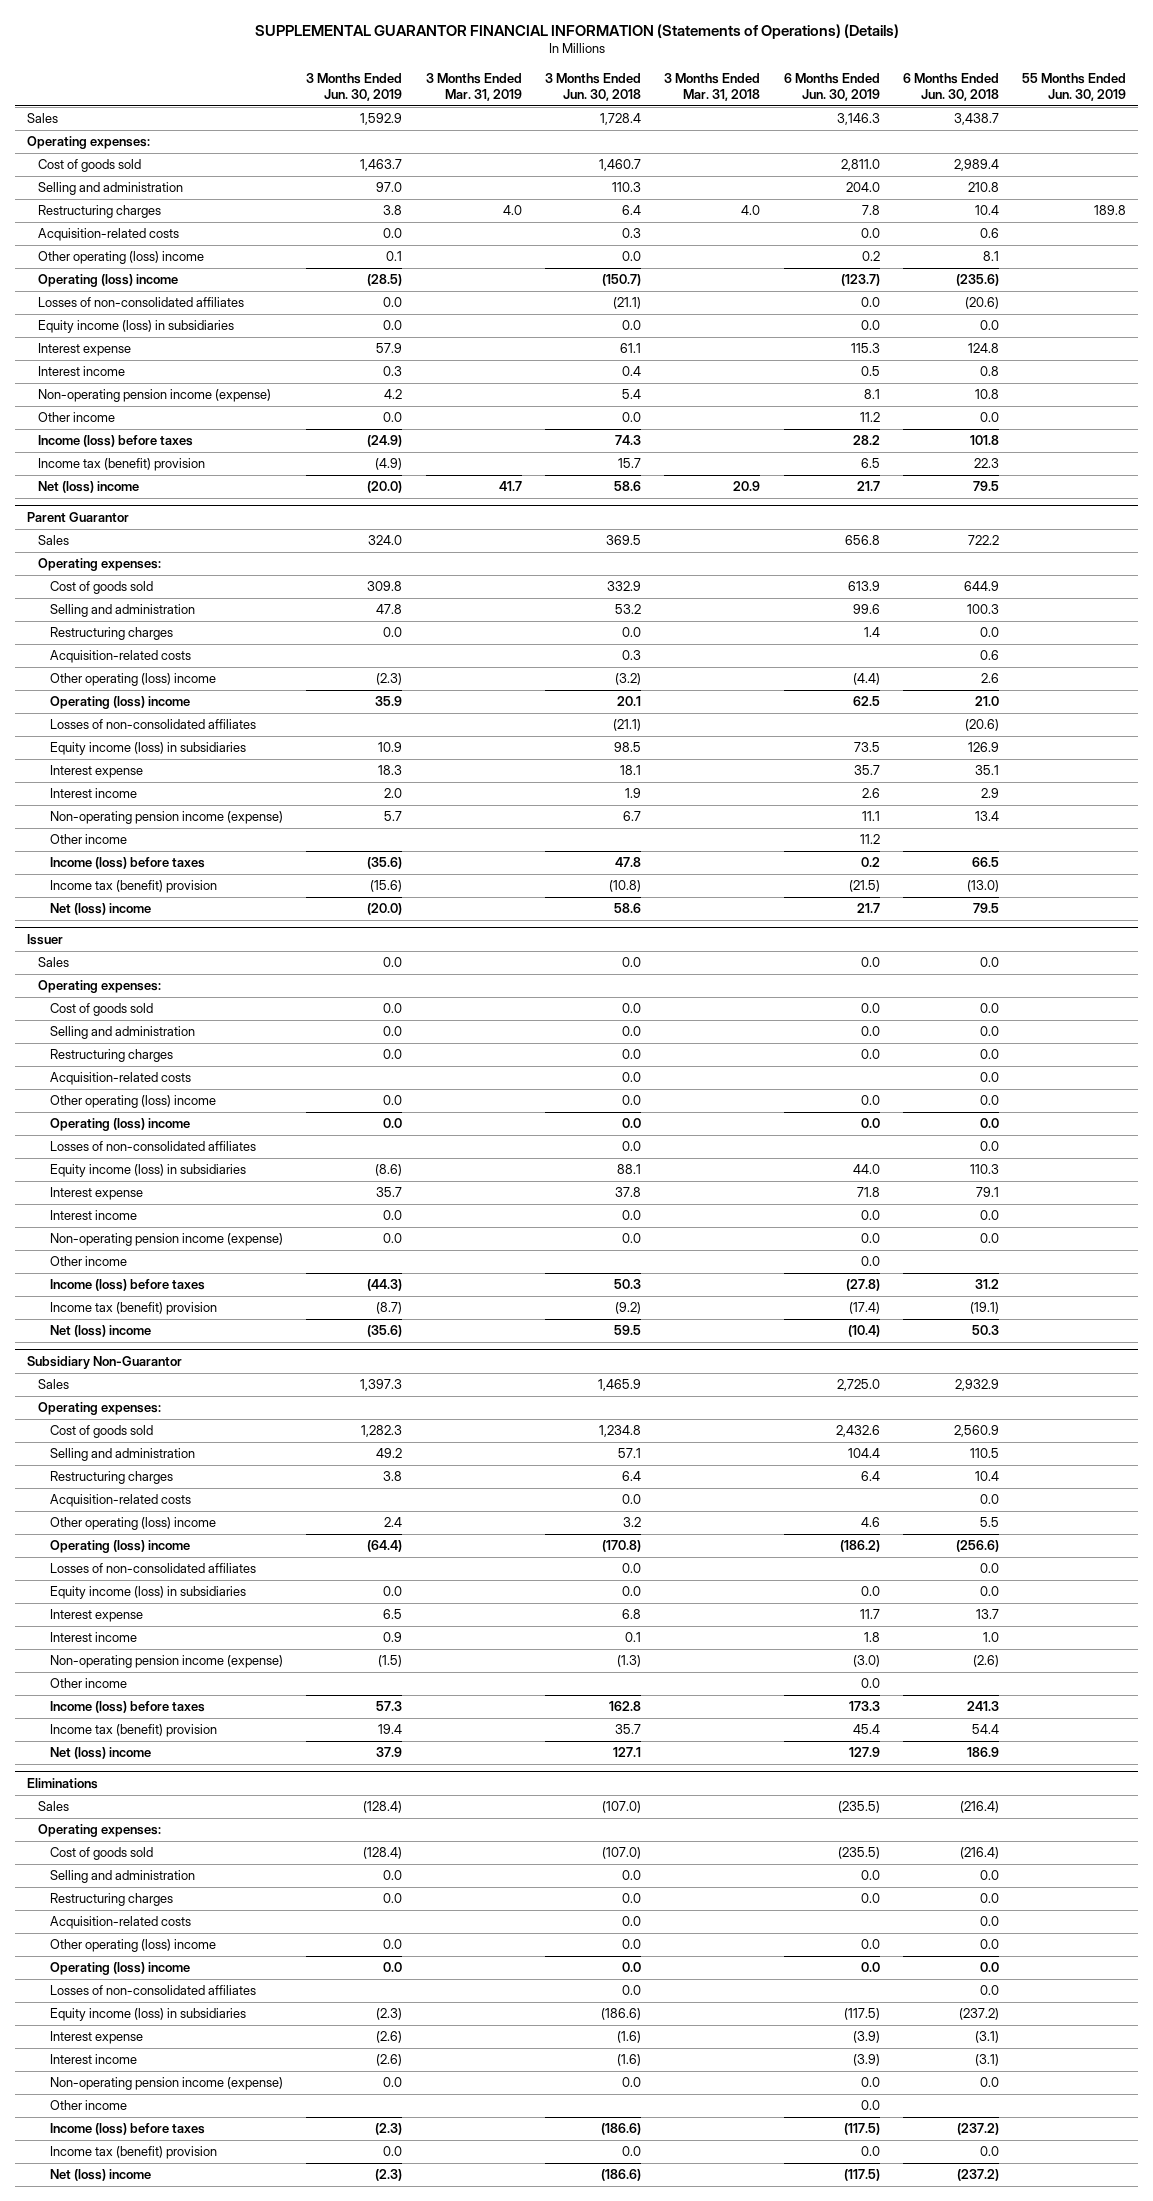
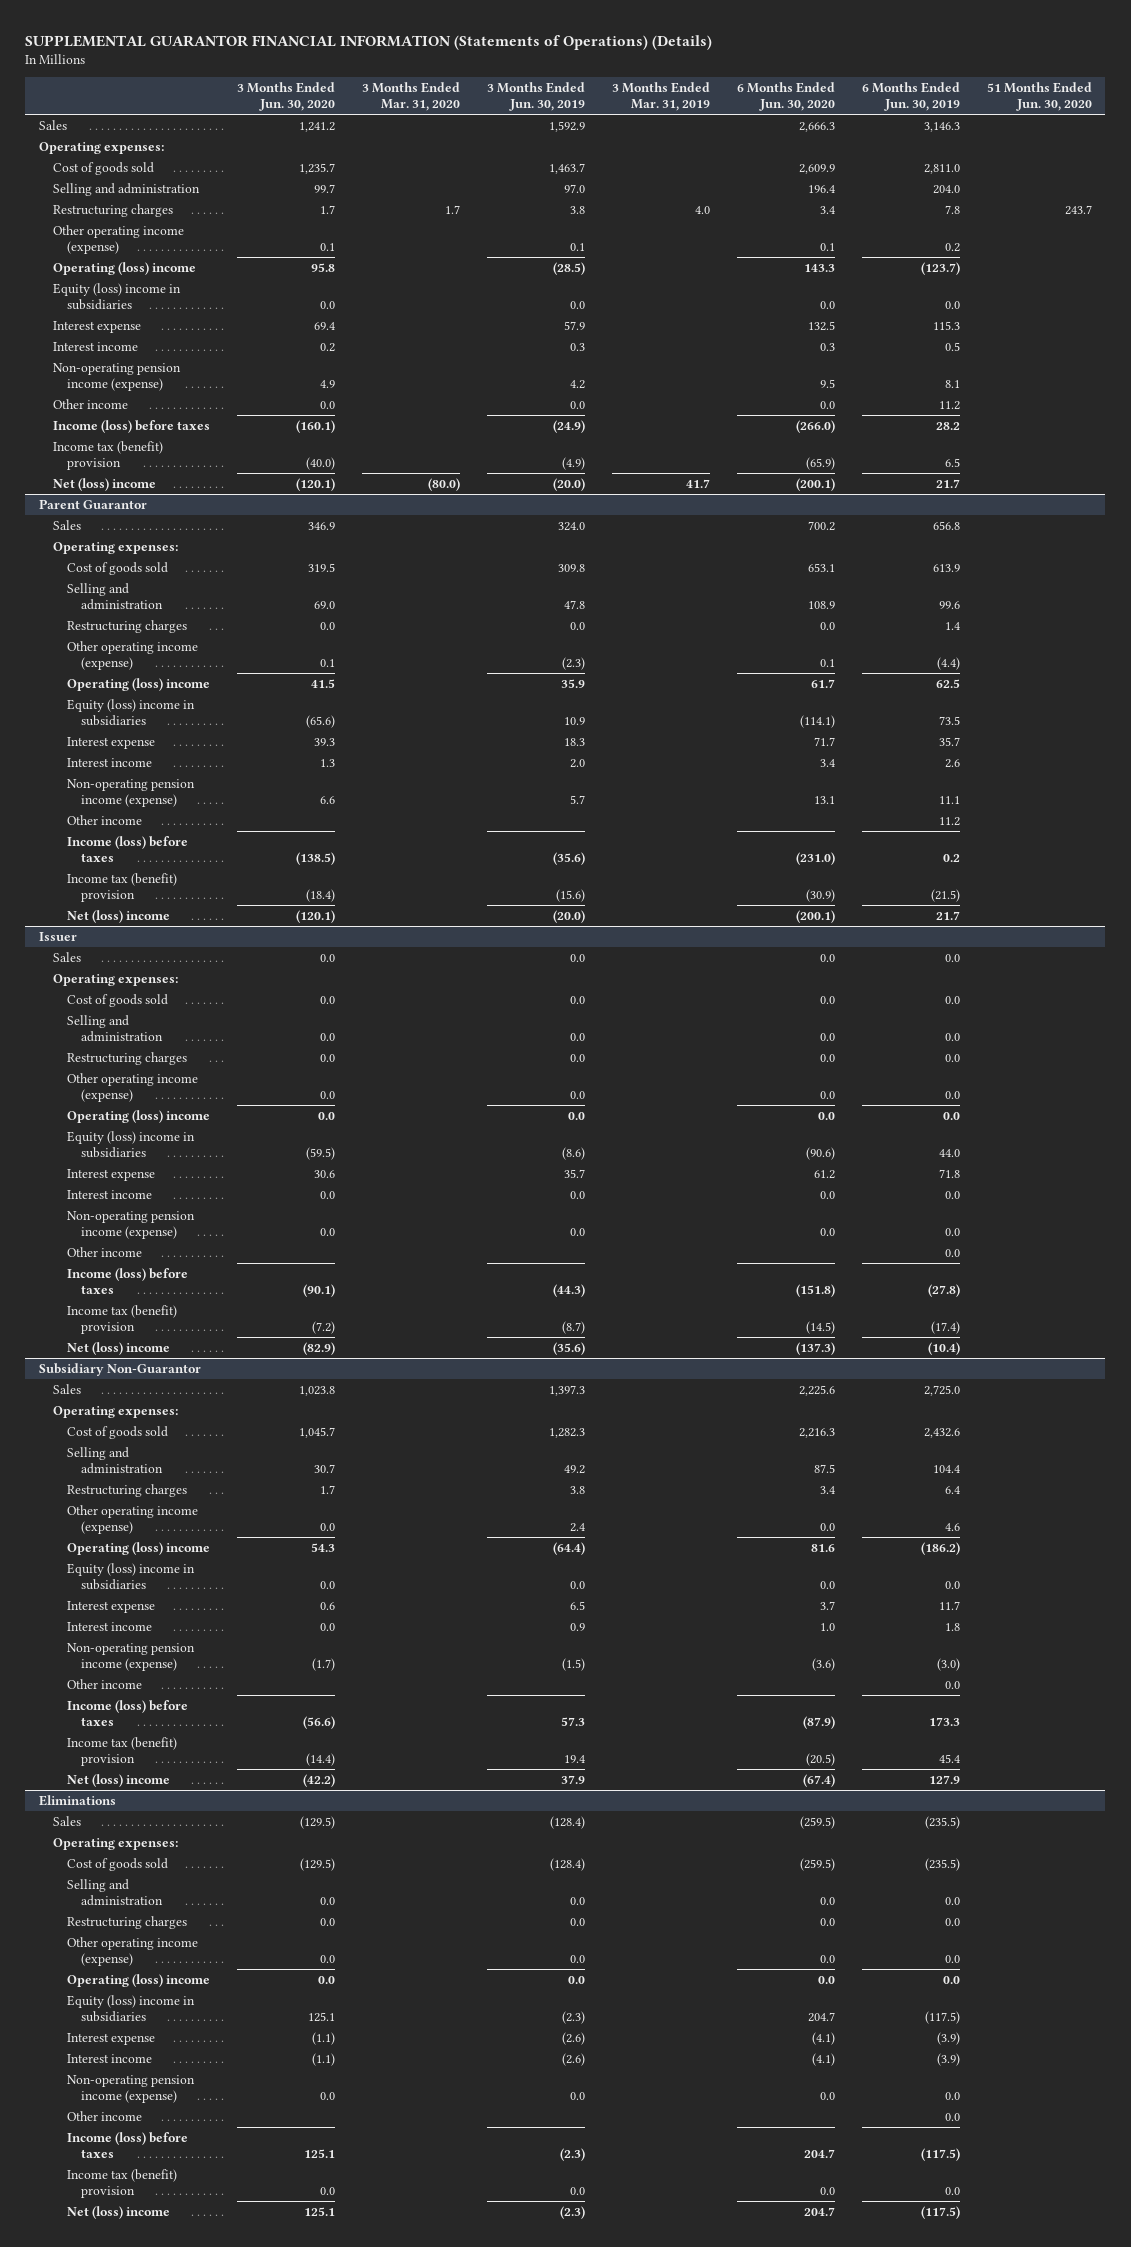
- | 3 Months Ended Jun. 30, 2019 | 3 Months Ended Mar. 31, 2019 | 3 Months Ended Jun. 30, 2018 | 3 Months Ended Mar. 31, 2018 | 6 Months Ended Jun. 30, 2019 | 6 Months Ended Jun. 30, 2018 | 55 Months Ended Jun. 30, 2019
+ | 3 Months Ended Jun. 30, 2020 | 3 Months Ended Mar. 31, 2020 | 3 Months Ended Jun. 30, 2019 | 3 Months Ended Mar. 31, 2019 | 6 Months Ended Jun. 30, 2020 | 6 Months Ended Jun. 30, 2019 | 51 Months Ended Jun. 30, 2020
- Acquisition-related costs | 0.0 | | 0.3 | | 0.0 | 0.6 |
- Other operating (loss) income | 0.1 | | 0.0 | | 0.2 | 8.1 |
+ Other operating income (expense) | 0.1 | | 0.1 | | 0.1 | 0.2 |
- Losses of non-consolidated affiliates | 0.0 | | (21.1) | | 0.0 | (20.6) |
- Equity income (loss) in subsidiaries | 0.0 | | 0.0 | | 0.0 | 0.0 |
+ Equity (loss) income in subsidiaries | 0.0 | | 0.0 | | 0.0 | 0.0 |
@ Parent Guarantor
- Acquisition-related costs | | | 0.3 | | | 0.6 |
- Other operating (loss) income | (2.3) | | (3.2) | | (4.4) | 2.6 |
+ Other operating income (expense) | 0.1 | | (2.3) | | 0.1 | (4.4) |
- Losses of non-consolidated affiliates | | | (21.1) | | | (20.6) |
- Equity income (loss) in subsidiaries | 10.9 | | 98.5 | | 73.5 | 126.9 |
+ Equity (loss) income in subsidiaries | (65.6) | | 10.9 | | (114.1) | 73.5 |
@ Issuer
- Acquisition-related costs | | | 0.0 | | | 0.0 |
- Other operating (loss) income | 0.0 | | 0.0 | | 0.0 | 0.0 |
+ Other operating income (expense) | 0.0 | | 0.0 | | 0.0 | 0.0 |
- Losses of non-consolidated affiliates | | | 0.0 | | | 0.0 |
- Equity income (loss) in subsidiaries | (8.6) | | 88.1 | | 44.0 | 110.3 |
+ Equity (loss) income in subsidiaries | (59.5) | | (8.6) | | (90.6) | 44.0 |
@ Subsidiary Non-Guarantor
- Acquisition-related costs | | | 0.0 | | | 0.0 |
- Other operating (loss) income | 2.4 | | 3.2 | | 4.6 | 5.5 |
+ Other operating income (expense) | 0.0 | | 2.4 | | 0.0 | 4.6 |
- Losses of non-consolidated affiliates | | | 0.0 | | | 0.0 |
- Equity income (loss) in subsidiaries | 0.0 | | 0.0 | | 0.0 | 0.0 |
+ Equity (loss) income in subsidiaries | 0.0 | | 0.0 | | 0.0 | 0.0 |
@ Eliminations
- Acquisition-related costs | | | 0.0 | | | 0.0 |
- Other operating (loss) income | 0.0 | | 0.0 | | 0.0 | 0.0 |
+ Other operating income (expense) | 0.0 | | 0.0 | | 0.0 | 0.0 |
- Losses of non-consolidated affiliates | | | 0.0 | | | 0.0 |
- Equity income (loss) in subsidiaries | (2.3) | | (186.6) | | (117.5) | (237.2) |
+ Equity (loss) income in subsidiaries | 125.1 | | (2.3) | | 204.7 | (117.5) |

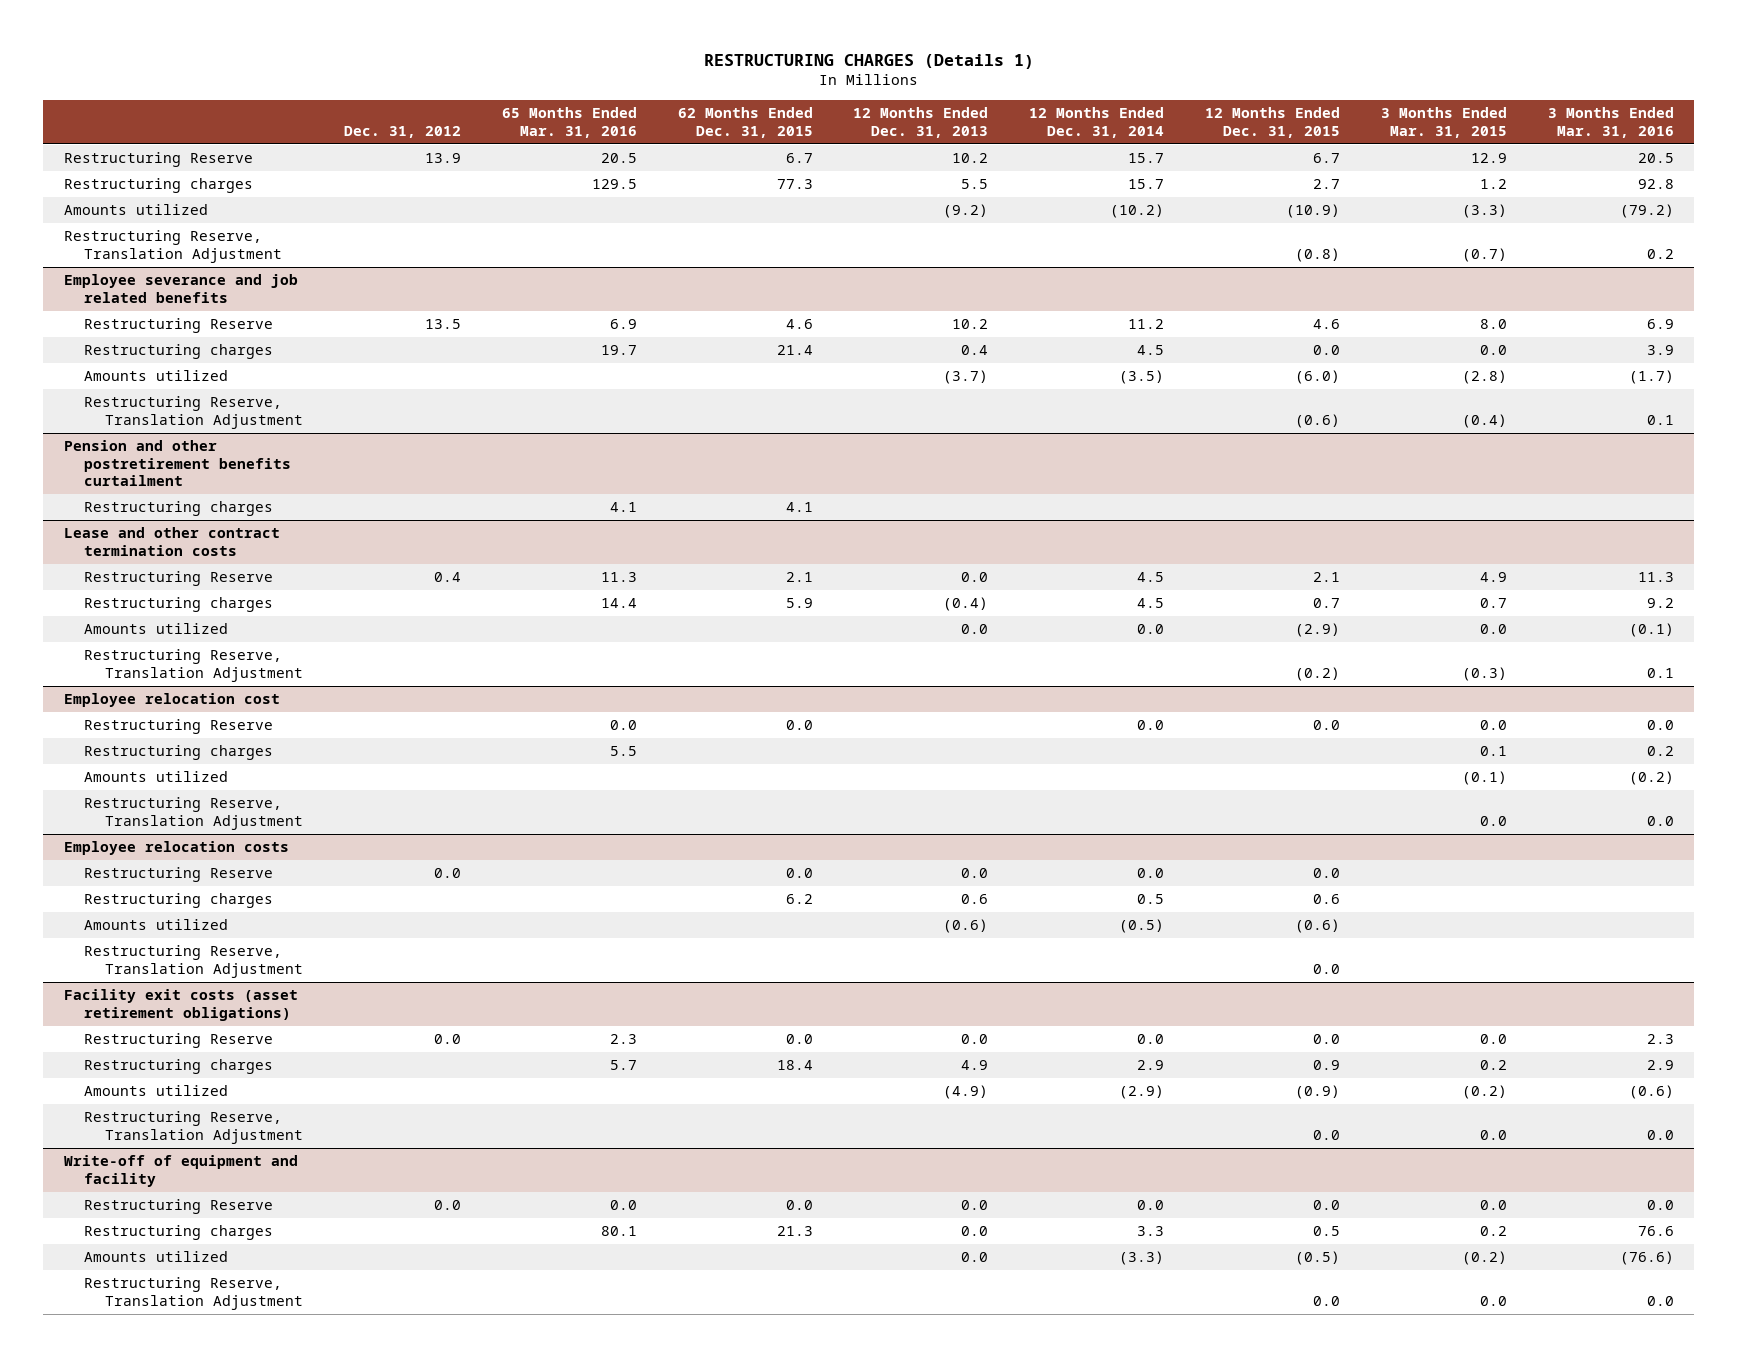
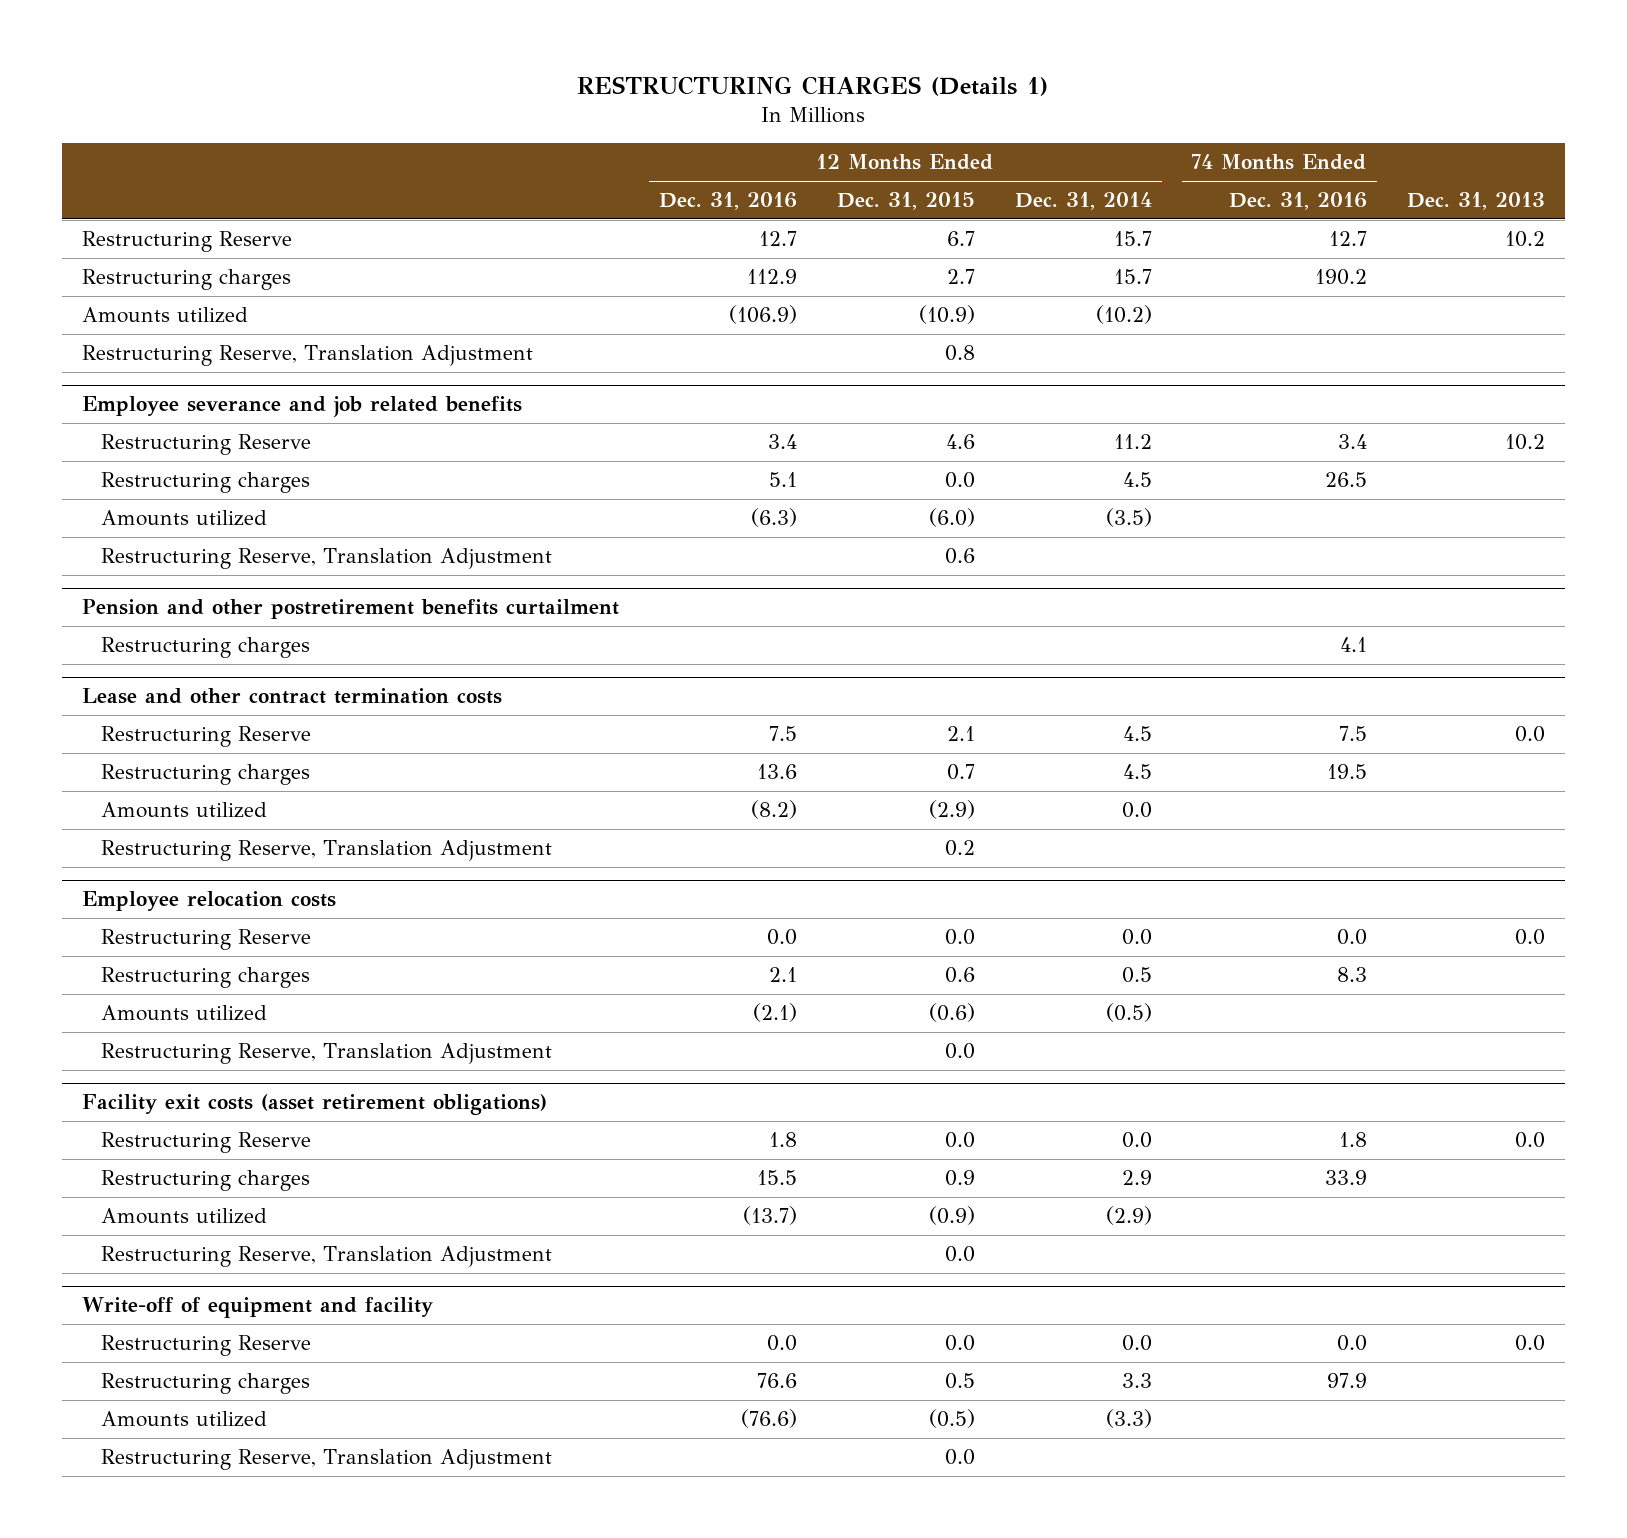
- | Dec. 31, 2012 | 65 Months Ended Mar. 31, 2016 | 62 Months Ended Dec. 31, 2015 | 12 Months Ended Dec. 31, 2013 | 12 Months Ended Dec. 31, 2014 | 12 Months Ended Dec. 31, 2015 | 3 Months Ended Mar. 31, 2015 | 3 Months Ended Mar. 31, 2016
+ | 12 Months Ended Dec. 31, 2016 | 12 Months Ended Dec. 31, 2015 | 12 Months Ended Dec. 31, 2014 | 74 Months Ended Dec. 31, 2016 | Dec. 31, 2013
- Restructuring Reserve, Translation Adjustment | | | | | | (0.8) | (0.7) | 0.2
+ Restructuring Reserve, Translation Adjustment | | 0.8 | | |
@ Employee severance and job related benefits
- Restructuring Reserve, Translation Adjustment | | | | | | (0.6) | (0.4) | 0.1
+ Restructuring Reserve, Translation Adjustment | | 0.6 | | |
@ Lease and other contract termination costs
- Restructuring Reserve, Translation Adjustment | | | | | | (0.2) | (0.3) | 0.1
- Employee relocation cost
- Restructuring Reserve | | 0.0 | 0.0 | | 0.0 | 0.0 | 0.0 | 0.0
- Restructuring charges | | 5.5 | | | | | 0.1 | 0.2
- Amounts utilized | | | | | | | (0.1) | (0.2)
- Restructuring Reserve, Translation Adjustment | | | | | | | 0.0 | 0.0
@ Lease and other contract termination costs
+ Restructuring Reserve, Translation Adjustment | | 0.2 | | |

